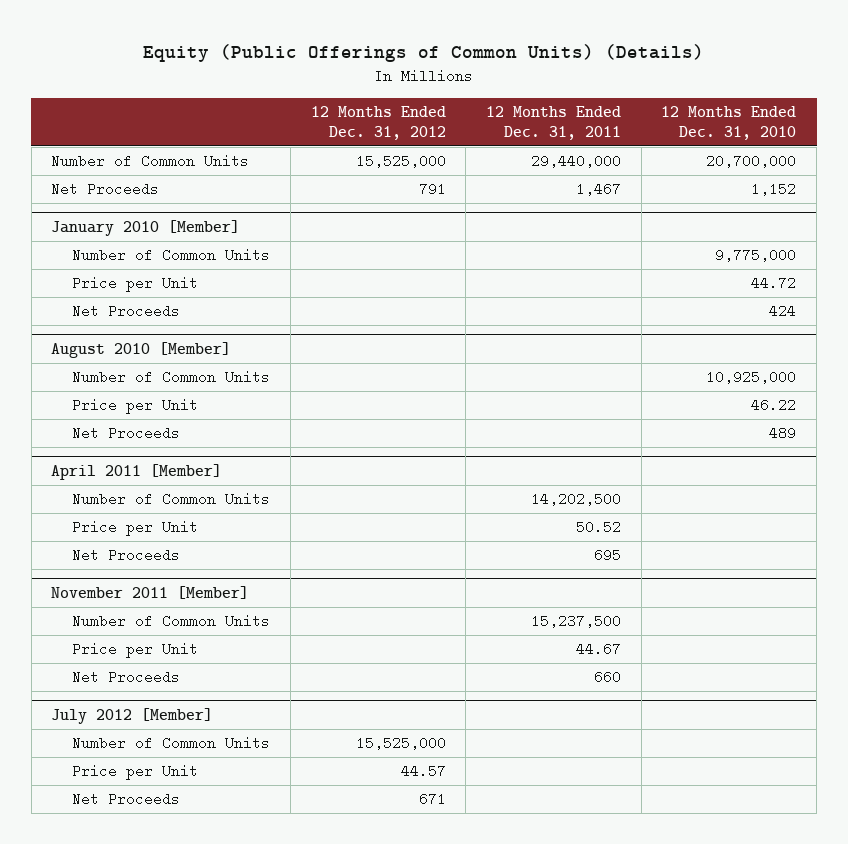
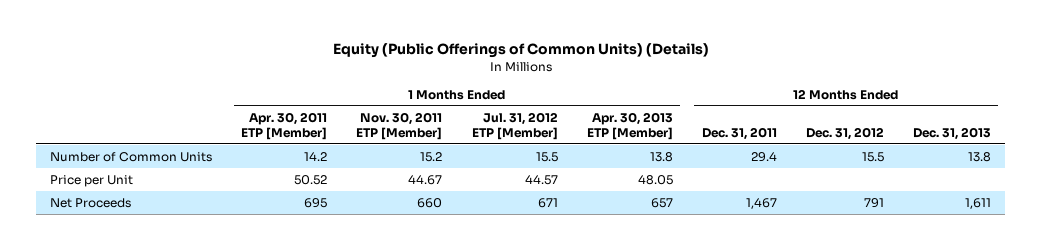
- | 12 Months Ended Dec. 31, 2012 | 12 Months Ended Dec. 31, 2011 | 12 Months Ended Dec. 31, 2010
+ | 1 Months Ended Apr. 30, 2011 ETP [Member] | 1 Months Ended Nov. 30, 2011 ETP [Member] | 1 Months Ended Jul. 31, 2012 ETP [Member] | 1 Months Ended Apr. 30, 2013 ETP [Member] | 12 Months Ended Dec. 31, 2011 | 12 Months Ended Dec. 31, 2012 | 12 Months Ended Dec. 31, 2013
- Number of Common Units | 15,525,000 | 29,440,000 | 20,700,000
+ Number of Common Units | 14.2 | 15.2 | 15.5 | 13.8 | 29.4 | 15.5 | 13.8
+ Price per Unit | 50.52 | 44.67 | 44.57 | 48.05 | | |
- January 2010 [Member]
- Number of Common Units | | | 9,775,000
- Price per Unit | | | 44.72
- Net Proceeds | | | 424
- August 2010 [Member]
- Number of Common Units | | | 10,925,000
- Price per Unit | | | 46.22
- Net Proceeds | | | 489
- April 2011 [Member]
- Number of Common Units | | 14,202,500 |
- Price per Unit | | 50.52 |
- Net Proceeds | | 695 |
- November 2011 [Member]
- Number of Common Units | | 15,237,500 |
- Price per Unit | | 44.67 |
- Net Proceeds | | 660 |
- July 2012 [Member]
- Number of Common Units | 15,525,000 | |
- Price per Unit | 44.57 | |
- Net Proceeds | 671 | |

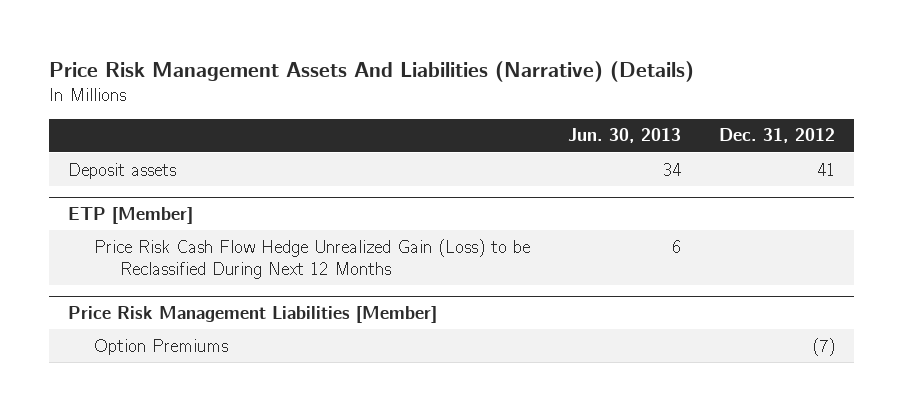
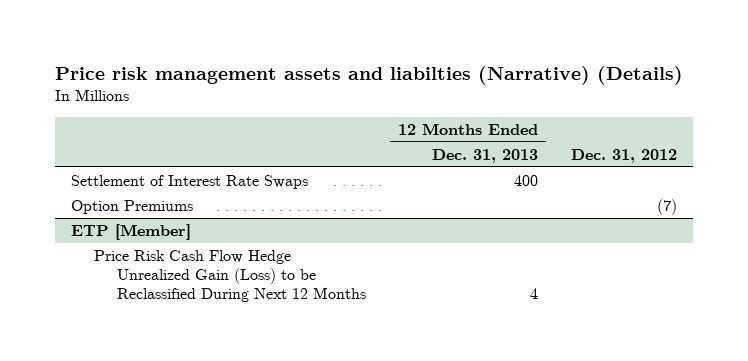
- Price Risk Management Assets And Liabilities (Narrative) (Details)
+ Price risk management assets and liabilties (Narrative) (Details)
- | Jun. 30, 2013 | Dec. 31, 2012
+ | 12 Months Ended Dec. 31, 2013 | Dec. 31, 2012
- Deposit assets | 34 | 41
+ Settlement of Interest Rate Swaps | 400 |
+ Option Premiums | | (7)
- Price Risk Management Liabilities [Member]
- Option Premiums | | (7)

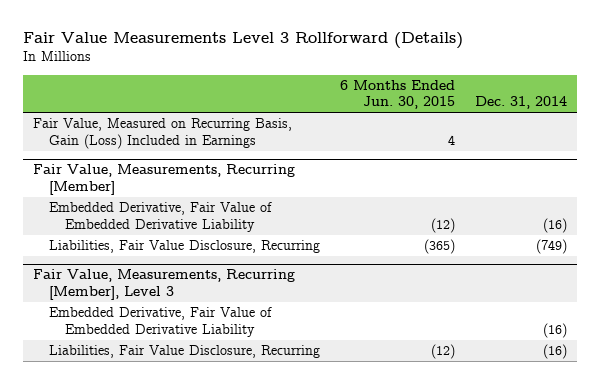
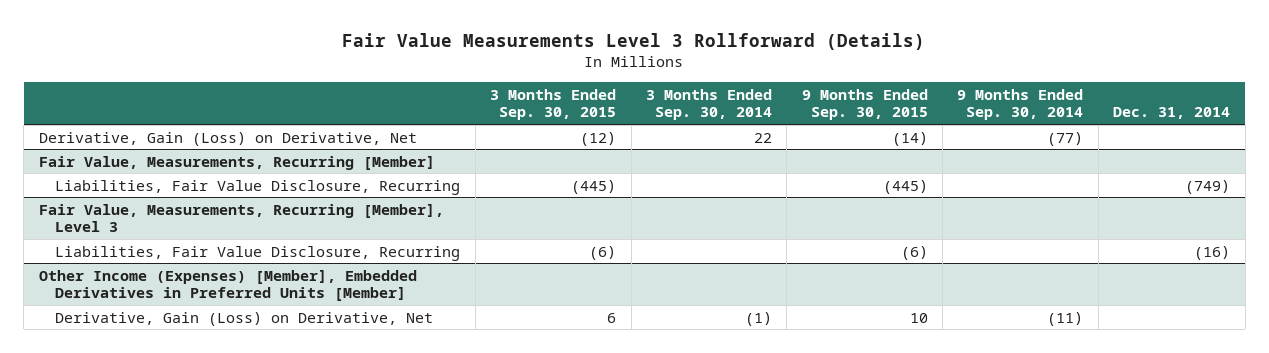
- | 6 Months Ended Jun. 30, 2015 | Dec. 31, 2014
+ | 3 Months Ended Sep. 30, 2015 | 3 Months Ended Sep. 30, 2014 | 9 Months Ended Sep. 30, 2015 | 9 Months Ended Sep. 30, 2014 | Dec. 31, 2014
- Fair Value, Measured on Recurring Basis, Gain (Loss) Included in Earnings | 4 |
+ Derivative, Gain (Loss) on Derivative, Net | (12) | 22 | (14) | (77) |
@ Fair Value, Measurements, Recurring [Member]
- Embedded Derivative, Fair Value of Embedded Derivative Liability | (12) | (16)
@ Fair Value, Measurements, Recurring [Member], Level 3
- Embedded Derivative, Fair Value of Embedded Derivative Liability | | (16)
+ Other Income (Expenses) [Member], Embedded Derivatives in Preferred Units [Member]
+ Derivative, Gain (Loss) on Derivative, Net | 6 | (1) | 10 | (11) |

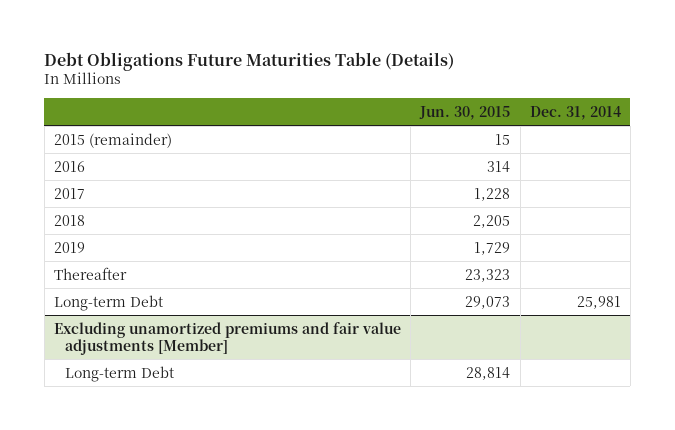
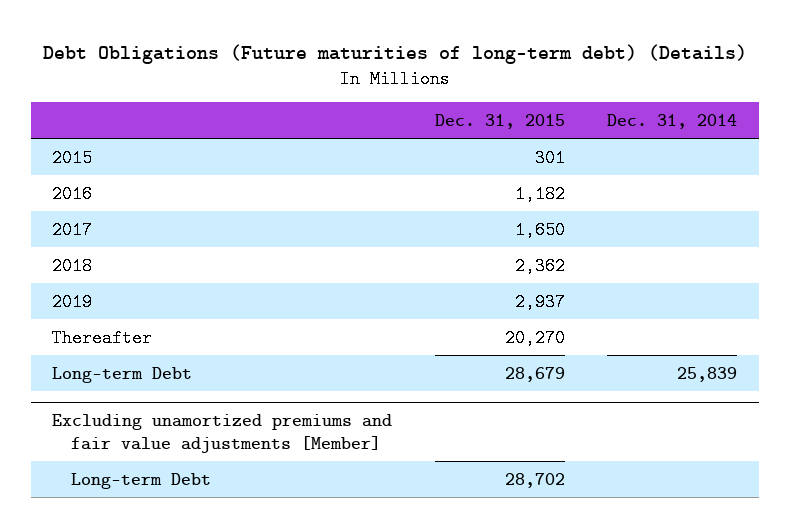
- Debt Obligations Future Maturities Table (Details)
+ Debt Obligations (Future maturities of long-term debt) (Details)
- | Jun. 30, 2015 | Dec. 31, 2014
+ | Dec. 31, 2015 | Dec. 31, 2014
- 2015 (remainder) | 15 |
+ 2015 | 301 |
- Long-term Debt | 29,073 | 25,981
+ Long-term Debt | 28,679 | 25,839

